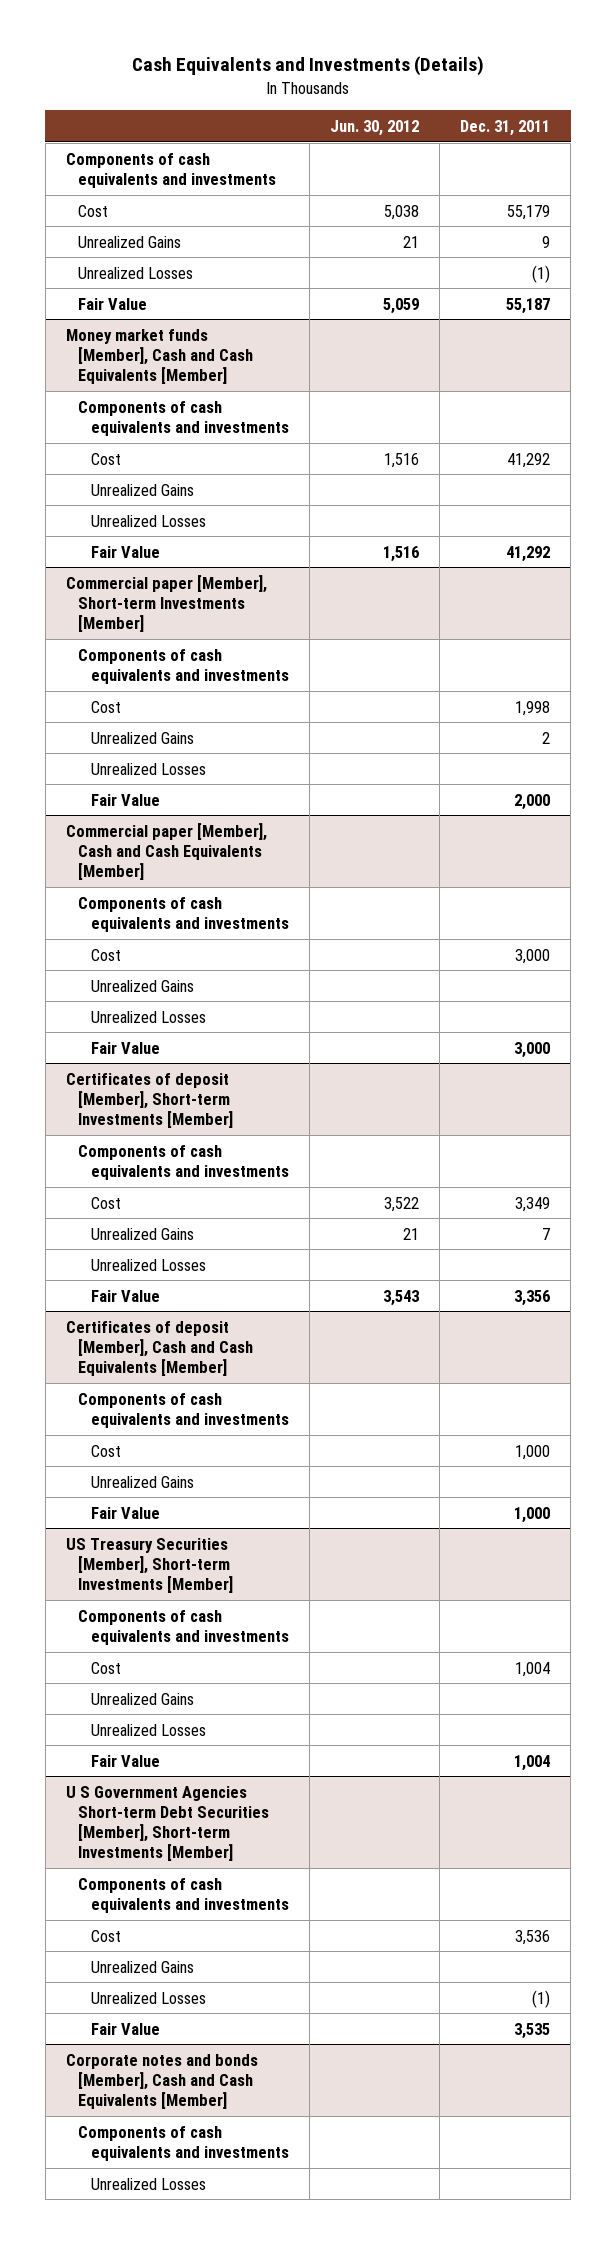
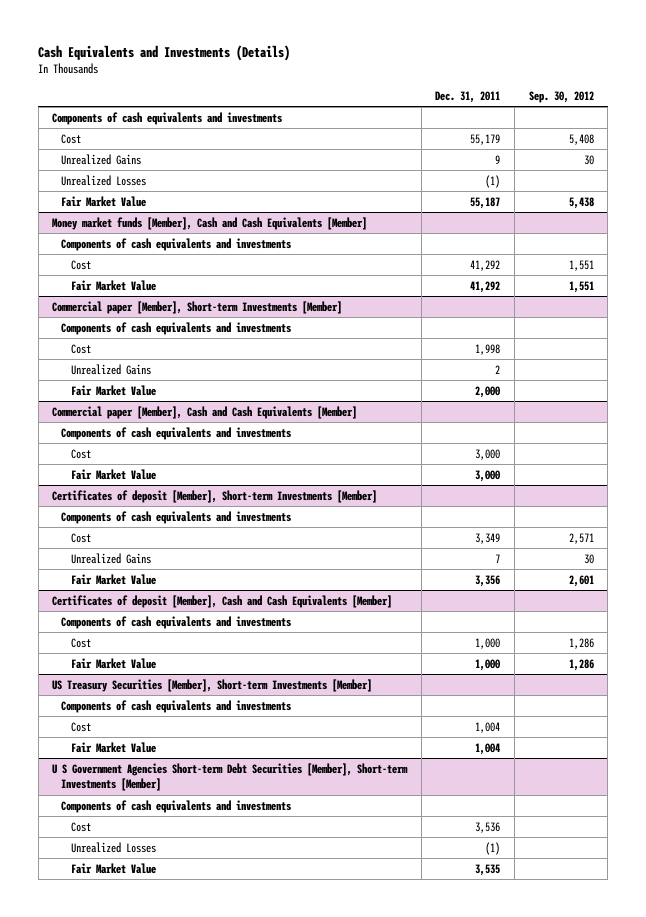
- | Jun. 30, 2012 | Dec. 31, 2011
+ | Dec. 31, 2011 | Sep. 30, 2012
- Fair Value | 5,059 | 55,187
+ Fair Market Value | 55,187 | 5,438
@ Money market funds [Member], Cash and Cash Equivalents [Member]
- Unrealized Gains
- Unrealized Losses
- Fair Value | 1,516 | 41,292
+ Fair Market Value | 41,292 | 1,551
@ Commercial paper [Member], Short-term Investments [Member]
- Unrealized Losses
- Fair Value | | 2,000
+ Fair Market Value | 2,000 |
@ Commercial paper [Member], Cash and Cash Equivalents [Member]
- Unrealized Gains
- Unrealized Losses
- Fair Value | | 3,000
+ Fair Market Value | 3,000 |
@ Certificates of deposit [Member], Short-term Investments [Member]
- Unrealized Losses
- Fair Value | 3,543 | 3,356
+ Fair Market Value | 3,356 | 2,601
@ Certificates of deposit [Member], Cash and Cash Equivalents [Member]
- Unrealized Gains
- Fair Value | | 1,000
+ Fair Market Value | 1,000 | 1,286
@ US Treasury Securities [Member], Short-term Investments [Member]
- Unrealized Gains
- Unrealized Losses
- Fair Value | | 1,004
+ Fair Market Value | 1,004 |
@ U S Government Agencies Short-term Debt Securities [Member], Short-term Investments [Member]
- Unrealized Gains
- Fair Value | | 3,535
- Corporate notes and bonds [Member], Cash and Cash Equivalents [Member]
- Components of cash equivalents and investments
- Unrealized Losses
@ U S Government Agencies Short-term Debt Securities [Member], Short-term Investments [Member]
+ Fair Market Value | 3,535 |

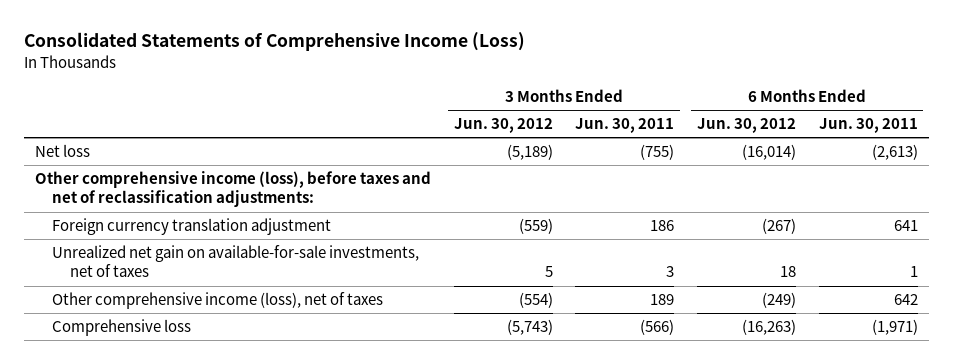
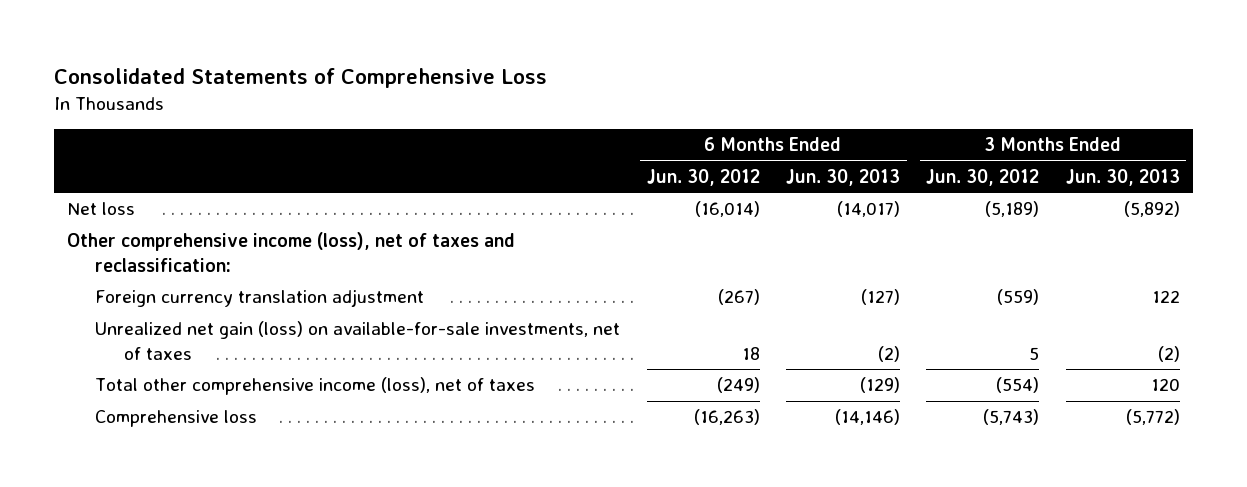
- Consolidated Statements of Comprehensive Income (Loss)
+ Consolidated Statements of Comprehensive Loss
- | 3 Months Ended Jun. 30, 2012 | 3 Months Ended Jun. 30, 2011 | 6 Months Ended Jun. 30, 2012 | 6 Months Ended Jun. 30, 2011
+ | 6 Months Ended Jun. 30, 2012 | 6 Months Ended Jun. 30, 2013 | 3 Months Ended Jun. 30, 2012 | 3 Months Ended Jun. 30, 2013
- Other comprehensive income (loss), before taxes and net of reclassification adjustments:
+ Other comprehensive income (loss), net of taxes and reclassification:
- Unrealized net gain on available-for-sale investments, net of taxes | 5 | 3 | 18 | 1
- Other comprehensive income (loss), net of taxes | (554) | 189 | (249) | 642
+ Unrealized net gain (loss) on available-for-sale investments, net of taxes | 18 | (2) | 5 | (2)
+ Total other comprehensive income (loss), net of taxes | (249) | (129) | (554) | 120

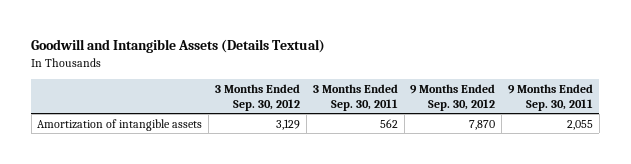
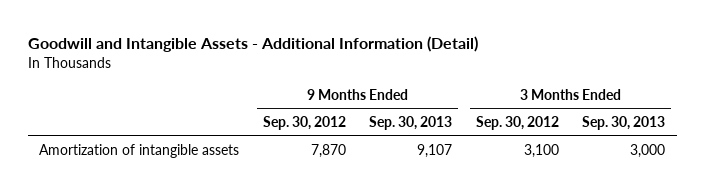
- Goodwill and Intangible Assets (Details Textual)
+ Goodwill and Intangible Assets - Additional Information (Detail)
- | 3 Months Ended Sep. 30, 2012 | 3 Months Ended Sep. 30, 2011 | 9 Months Ended Sep. 30, 2012 | 9 Months Ended Sep. 30, 2011
+ | 9 Months Ended Sep. 30, 2012 | 9 Months Ended Sep. 30, 2013 | 3 Months Ended Sep. 30, 2012 | 3 Months Ended Sep. 30, 2013
- Amortization of intangible assets | 3,129 | 562 | 7,870 | 2,055
+ Amortization of intangible assets | 7,870 | 9,107 | 3,100 | 3,000

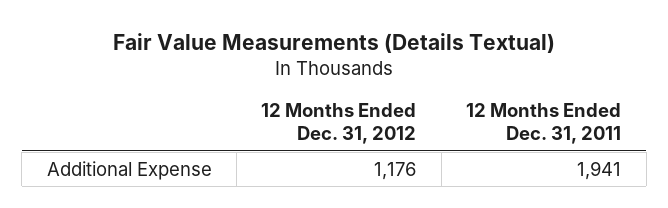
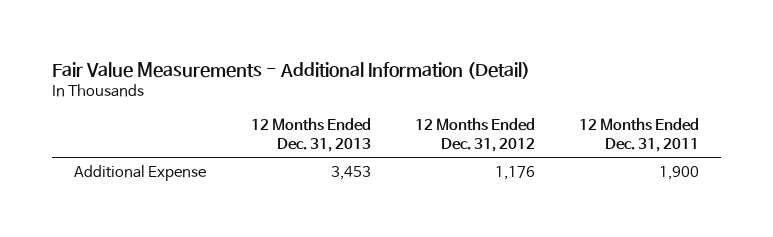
- Fair Value Measurements (Details Textual)
+ Fair Value Measurements - Additional Information (Detail)
- | 12 Months Ended Dec. 31, 2012 | 12 Months Ended Dec. 31, 2011
+ | 12 Months Ended Dec. 31, 2013 | 12 Months Ended Dec. 31, 2012 | 12 Months Ended Dec. 31, 2011
- Additional Expense | 1,176 | 1,941
+ Additional Expense | 3,453 | 1,176 | 1,900

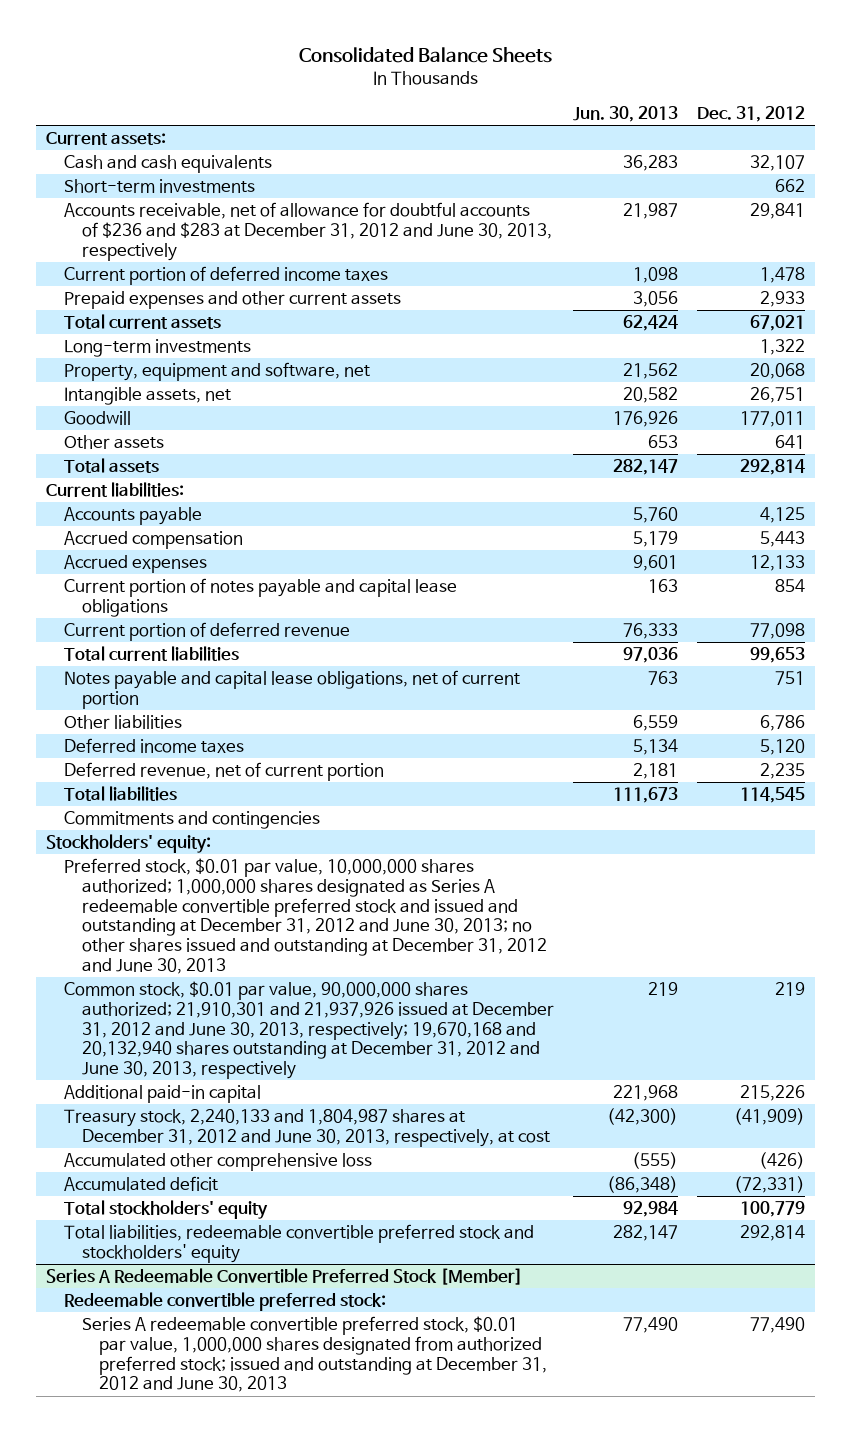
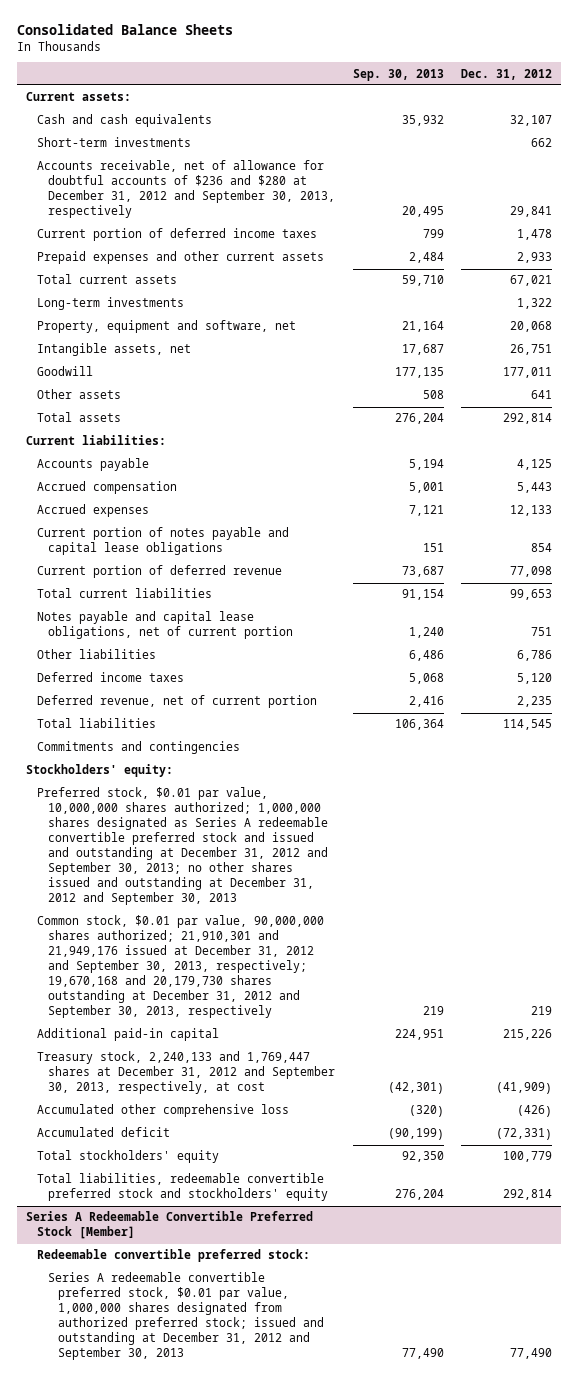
- | Jun. 30, 2013 | Dec. 31, 2012
+ | Sep. 30, 2013 | Dec. 31, 2012
- Accounts receivable, net of allowance for doubtful accounts of $236 and $283 at December 31, 2012 and June 30, 2013, respectively | 21,987 | 29,841
+ Accounts receivable, net of allowance for doubtful accounts of $236 and $280 at December 31, 2012 and September 30, 2013, respectively | 20,495 | 29,841
- Preferred stock, $0.01 par value, 10,000,000 shares authorized; 1,000,000 shares designated as Series A redeemable convertible preferred stock and issued and outstanding at December 31, 2012 and June 30, 2013; no other shares issued and outstanding at December 31, 2012 and June 30, 2013
- Common stock, $0.01 par value, 90,000,000 shares authorized; 21,910,301 and 21,937,926 issued at December 31, 2012 and June 30, 2013, respectively; 19,670,168 and 20,132,940 shares outstanding at December 31, 2012 and June 30, 2013, respectively | 219 | 219
+ Preferred stock, $0.01 par value, 10,000,000 shares authorized; 1,000,000 shares designated as Series A redeemable convertible preferred stock and issued and outstanding at December 31, 2012 and September 30, 2013; no other shares issued and outstanding at December 31, 2012 and September 30, 2013
+ Common stock, $0.01 par value, 90,000,000 shares authorized; 21,910,301 and 21,949,176 issued at December 31, 2012 and September 30, 2013, respectively; 19,670,168 and 20,179,730 shares outstanding at December 31, 2012 and September 30, 2013, respectively | 219 | 219
- Treasury stock, 2,240,133 and 1,804,987 shares at December 31, 2012 and June 30, 2013, respectively, at cost | (42,300) | (41,909)
+ Treasury stock, 2,240,133 and 1,769,447 shares at December 31, 2012 and September 30, 2013, respectively, at cost | (42,301) | (41,909)
@ Series A Redeemable Convertible Preferred Stock [Member]
- Series A redeemable convertible preferred stock, $0.01 par value, 1,000,000 shares designated from authorized preferred stock; issued and outstanding at December 31, 2012 and June 30, 2013 | 77,490 | 77,490
+ Series A redeemable convertible preferred stock, $0.01 par value, 1,000,000 shares designated from authorized preferred stock; issued and outstanding at December 31, 2012 and September 30, 2013 | 77,490 | 77,490

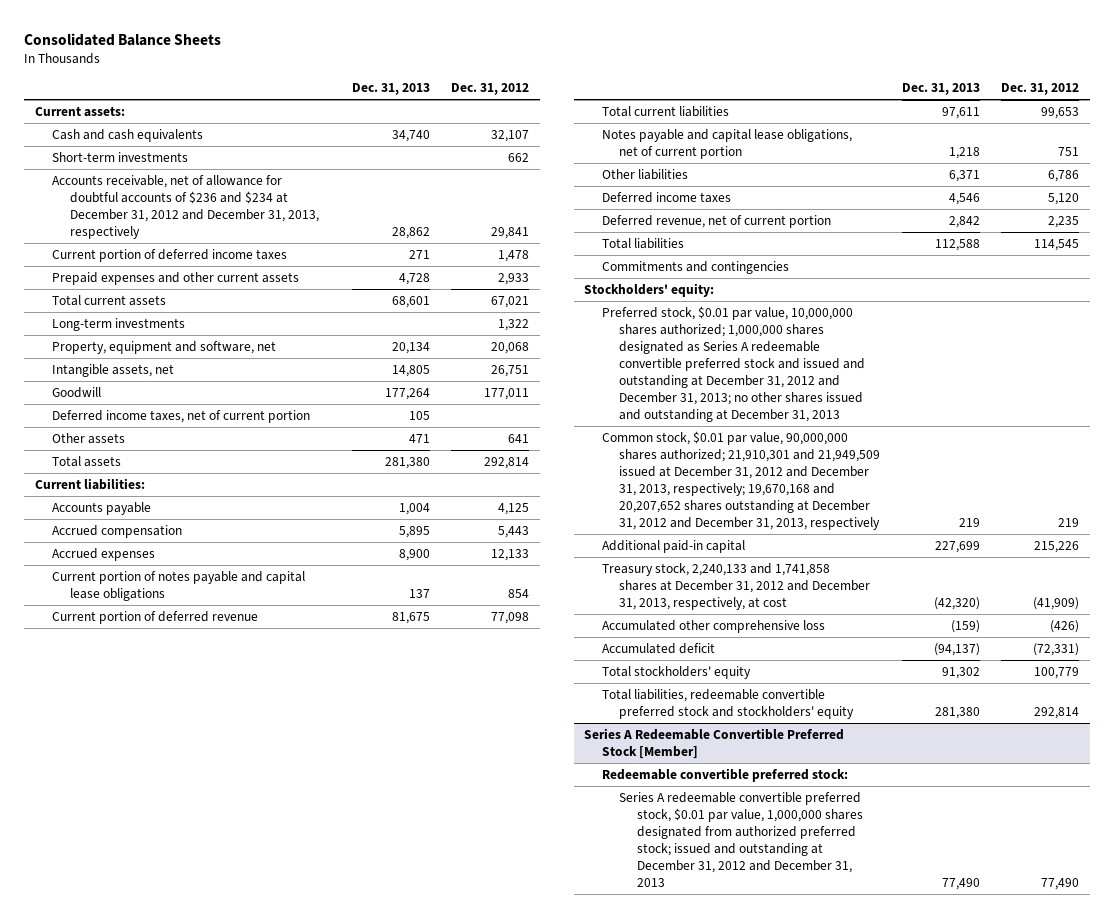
- | Sep. 30, 2013 | Dec. 31, 2012
+ | Dec. 31, 2013 | Dec. 31, 2012
- Accounts receivable, net of allowance for doubtful accounts of $236 and $280 at December 31, 2012 and September 30, 2013, respectively | 20,495 | 29,841
+ Accounts receivable, net of allowance for doubtful accounts of $236 and $234 at December 31, 2012 and December 31, 2013, respectively | 28,862 | 29,841
+ Deferred income taxes, net of current portion | 105 |
- Preferred stock, $0.01 par value, 10,000,000 shares authorized; 1,000,000 shares designated as Series A redeemable convertible preferred stock and issued and outstanding at December 31, 2012 and September 30, 2013; no other shares issued and outstanding at December 31, 2012 and September 30, 2013
- Common stock, $0.01 par value, 90,000,000 shares authorized; 21,910,301 and 21,949,176 issued at December 31, 2012 and September 30, 2013, respectively; 19,670,168 and 20,179,730 shares outstanding at December 31, 2012 and September 30, 2013, respectively | 219 | 219
+ Preferred stock, $0.01 par value, 10,000,000 shares authorized; 1,000,000 shares designated as Series A redeemable convertible preferred stock and issued and outstanding at December 31, 2012 and December 31, 2013; no other shares issued and outstanding at December 31, 2013
+ Common stock, $0.01 par value, 90,000,000 shares authorized; 21,910,301 and 21,949,509 issued at December 31, 2012 and December 31, 2013, respectively; 19,670,168 and 20,207,652 shares outstanding at December 31, 2012 and December 31, 2013, respectively | 219 | 219
- Treasury stock, 2,240,133 and 1,769,447 shares at December 31, 2012 and September 30, 2013, respectively, at cost | (42,301) | (41,909)
+ Treasury stock, 2,240,133 and 1,741,858 shares at December 31, 2012 and December 31, 2013, respectively, at cost | (42,320) | (41,909)
@ Series A Redeemable Convertible Preferred Stock [Member]
- Series A redeemable convertible preferred stock, $0.01 par value, 1,000,000 shares designated from authorized preferred stock; issued and outstanding at December 31, 2012 and September 30, 2013 | 77,490 | 77,490
+ Series A redeemable convertible preferred stock, $0.01 par value, 1,000,000 shares designated from authorized preferred stock; issued and outstanding at December 31, 2012 and December 31, 2013 | 77,490 | 77,490

